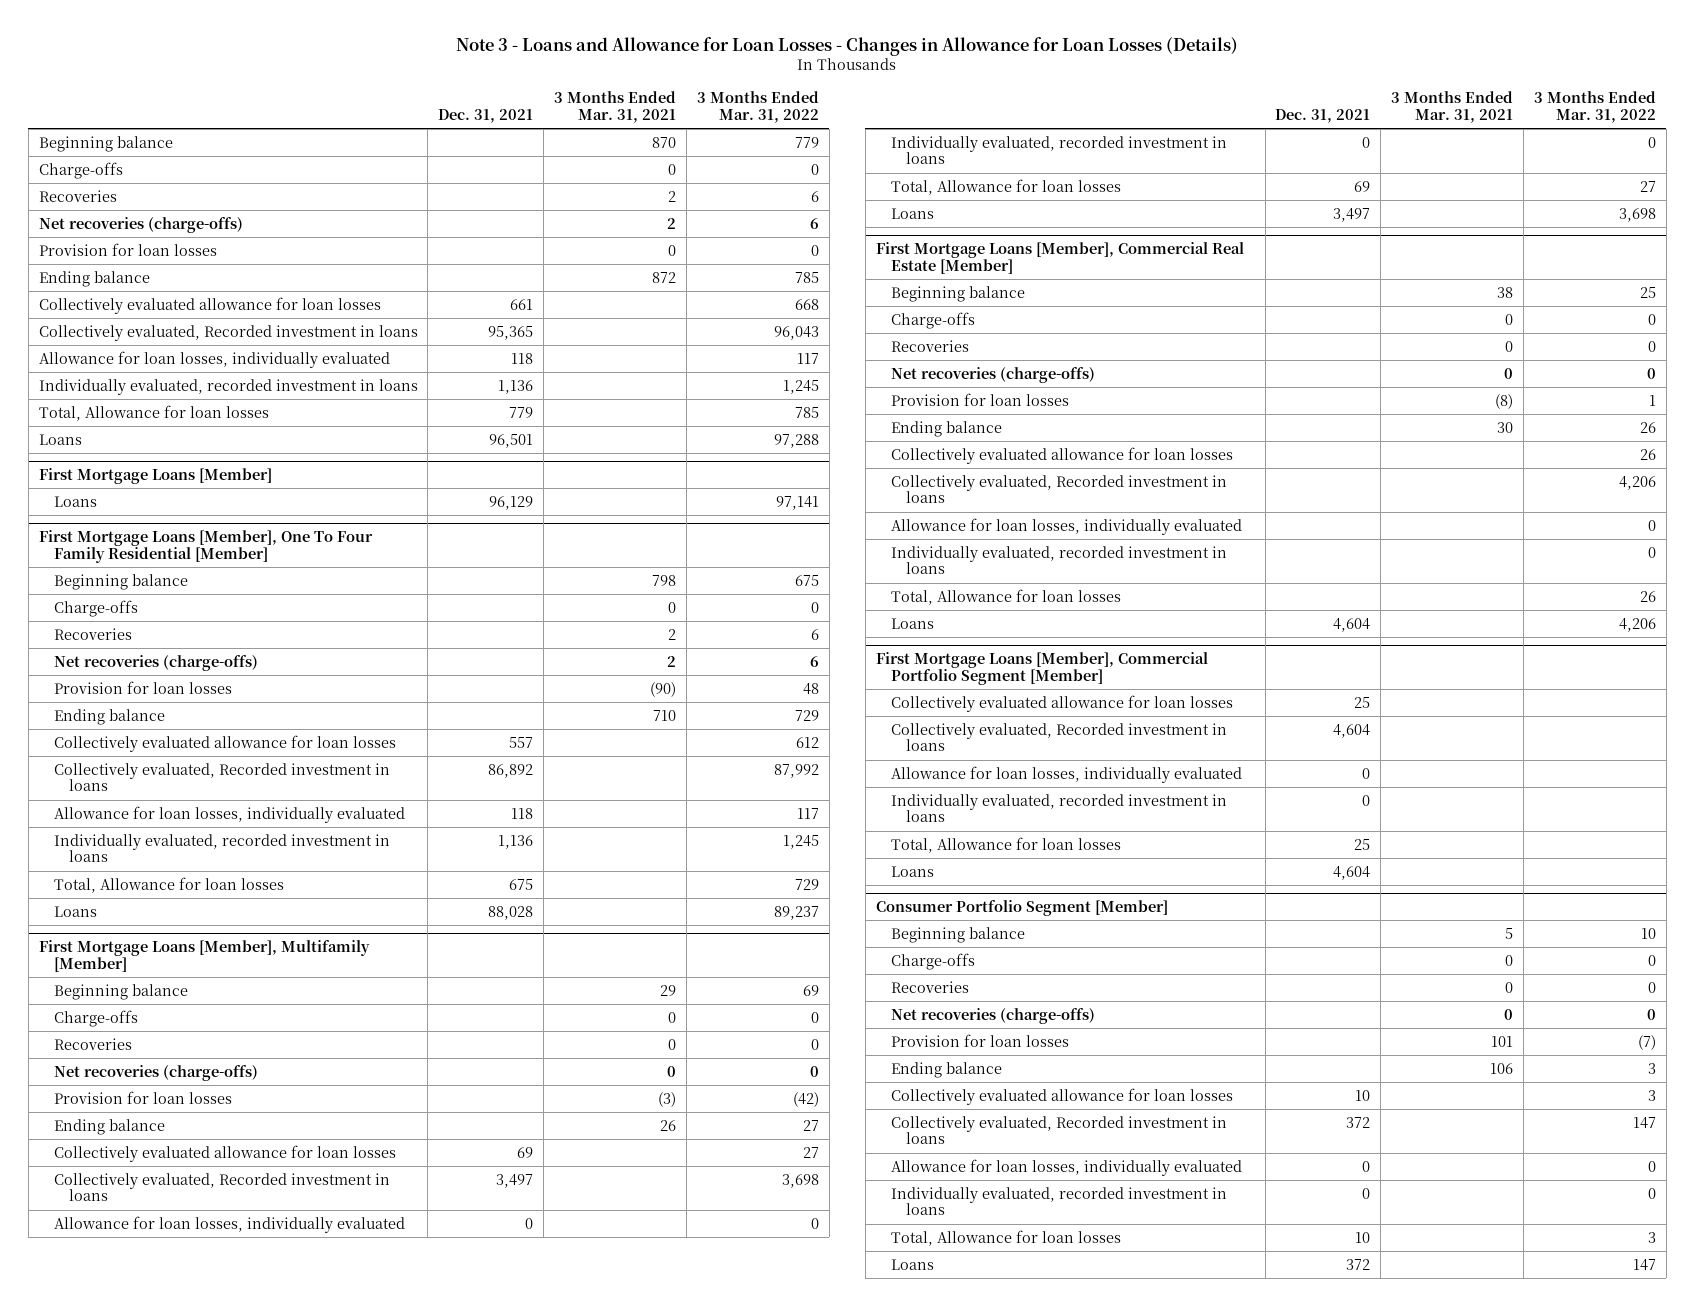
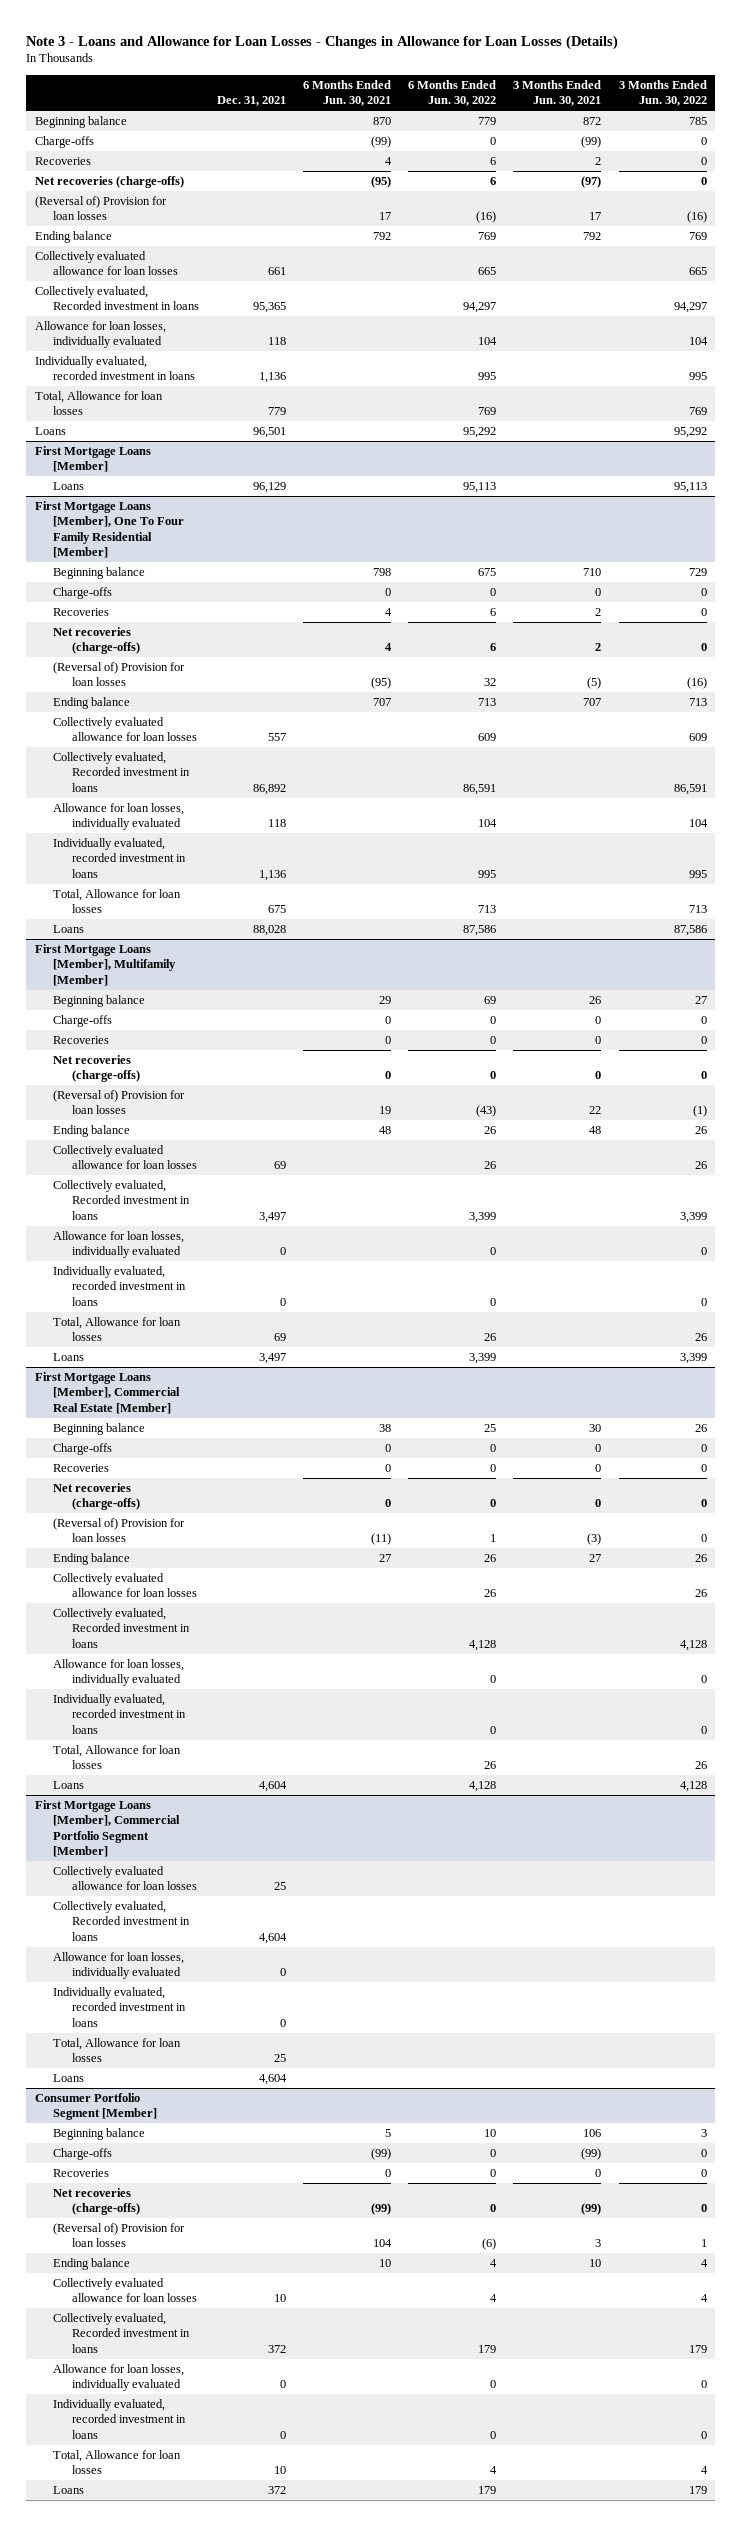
- | Dec. 31, 2021 | 3 Months Ended Mar. 31, 2021 | 3 Months Ended Mar. 31, 2022
+ | Dec. 31, 2021 | 6 Months Ended Jun. 30, 2021 | 6 Months Ended Jun. 30, 2022 | 3 Months Ended Jun. 30, 2021 | 3 Months Ended Jun. 30, 2022
- Provision for loan losses | | 0 | 0
+ (Reversal of) Provision for loan losses | | 17 | (16) | 17 | (16)
@ First Mortgage Loans [Member], One To Four Family Residential [Member]
- Provision for loan losses | | (90) | 48
+ (Reversal of) Provision for loan losses | | (95) | 32 | (5) | (16)
@ First Mortgage Loans [Member], Multifamily [Member]
- Provision for loan losses | | (3) | (42)
+ (Reversal of) Provision for loan losses | | 19 | (43) | 22 | (1)
@ First Mortgage Loans [Member], Commercial Real Estate [Member]
- Provision for loan losses | | (8) | 1
+ (Reversal of) Provision for loan losses | | (11) | 1 | (3) | 0
@ Consumer Portfolio Segment [Member]
- Provision for loan losses | | 101 | (7)
+ (Reversal of) Provision for loan losses | | 104 | (6) | 3 | 1

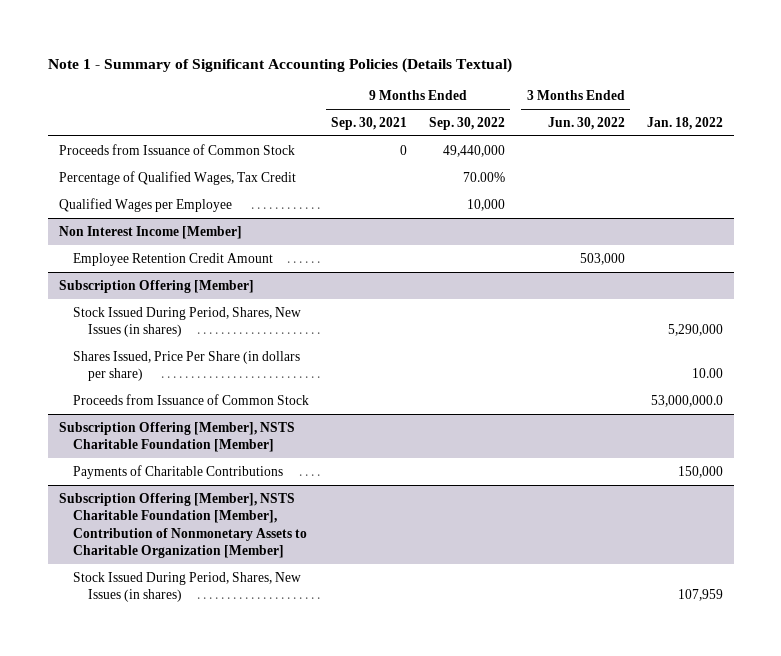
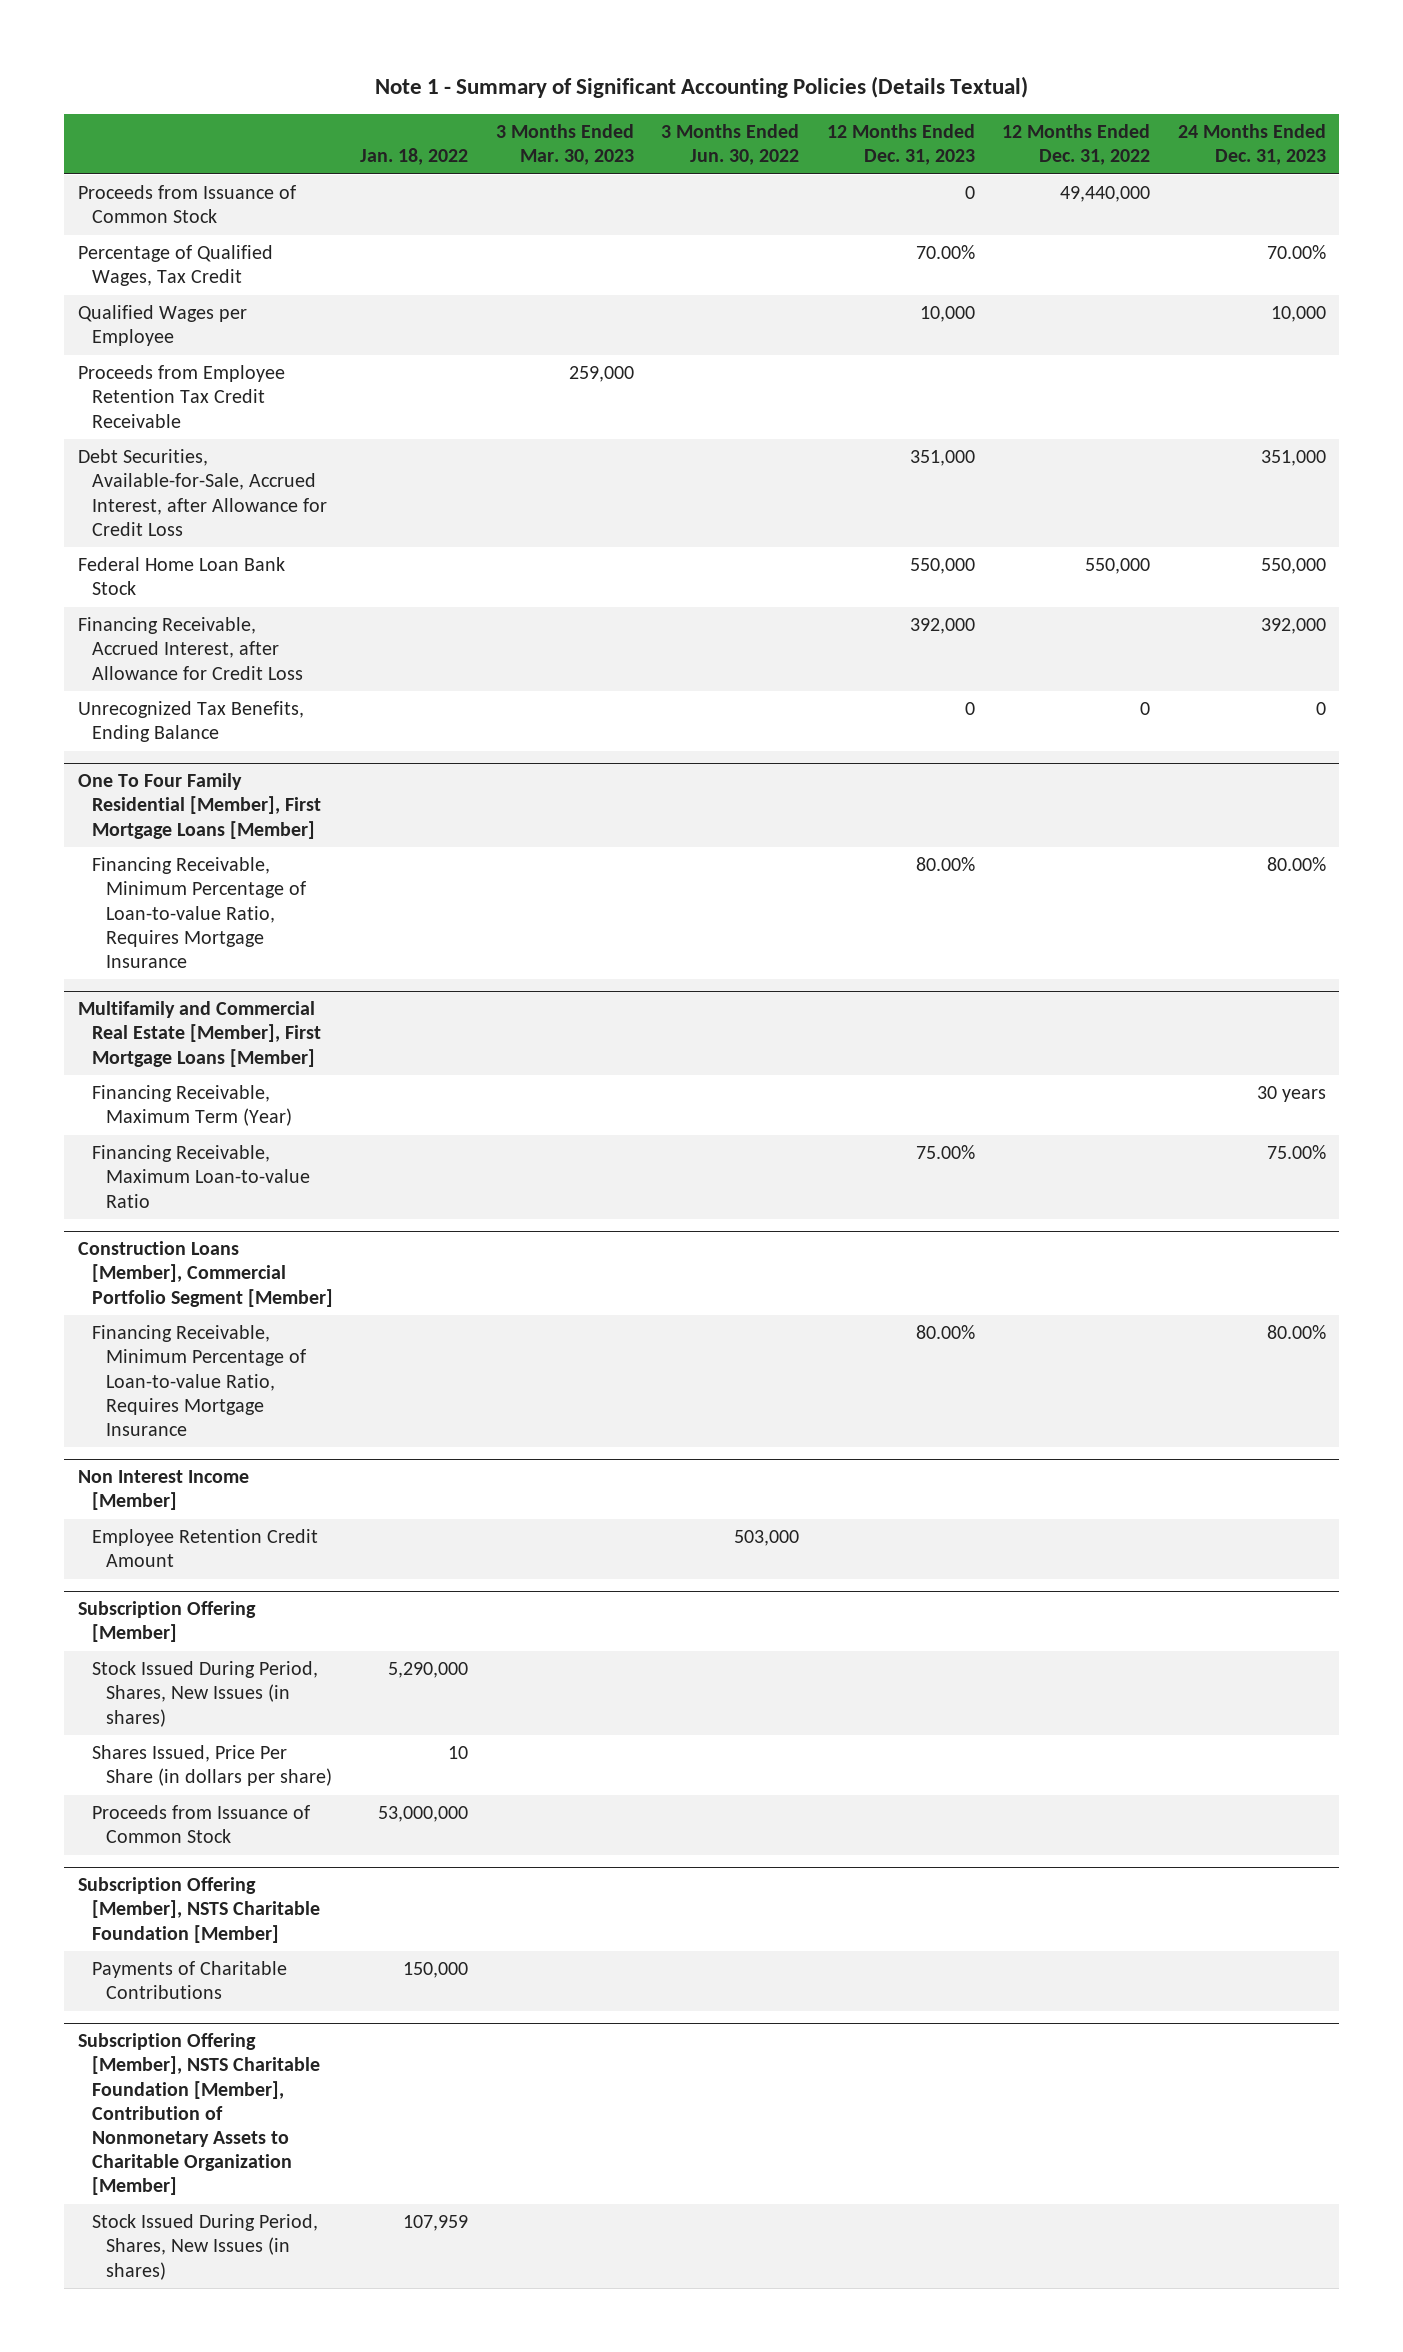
- | 9 Months Ended Sep. 30, 2021 | 9 Months Ended Sep. 30, 2022 | 3 Months Ended Jun. 30, 2022 | Jan. 18, 2022
+ | Jan. 18, 2022 | 3 Months Ended Mar. 30, 2023 | 3 Months Ended Jun. 30, 2022 | 12 Months Ended Dec. 31, 2023 | 12 Months Ended Dec. 31, 2022 | 24 Months Ended Dec. 31, 2023
+ Proceeds from Employee Retention Tax Credit Receivable | | 259,000 | | | |
+ Debt Securities, Available-for-Sale, Accrued Interest, after Allowance for Credit Loss | | | | 351,000 | | 351,000
+ Federal Home Loan Bank Stock | | | | 550,000 | 550,000 | 550,000
+ Financing Receivable, Accrued Interest, after Allowance for Credit Loss | | | | 392,000 | | 392,000
+ Unrecognized Tax Benefits, Ending Balance | | | | 0 | 0 | 0
+ One To Four Family Residential [Member], First Mortgage Loans [Member]
+ Financing Receivable, Minimum Percentage of Loan-to-value Ratio, Requires Mortgage Insurance | | | | 80.00% | | 80.00%
+ Multifamily and Commercial Real Estate [Member], First Mortgage Loans [Member]
+ Financing Receivable, Maximum Term (Year) | | | | | | 30 years
+ Financing Receivable, Maximum Loan-to-value Ratio | | | | 75.00% | | 75.00%
+ Construction Loans [Member], Commercial Portfolio Segment [Member]
+ Financing Receivable, Minimum Percentage of Loan-to-value Ratio, Requires Mortgage Insurance | | | | 80.00% | | 80.00%
@ Subscription Offering [Member]
- Shares Issued, Price Per Share (in dollars per share) | | | | 10.00
- Proceeds from Issuance of Common Stock | | | | 53,000,000.0
+ Shares Issued, Price Per Share (in dollars per share) | 10 | | | | |
+ Proceeds from Issuance of Common Stock | 53,000,000 | | | | |

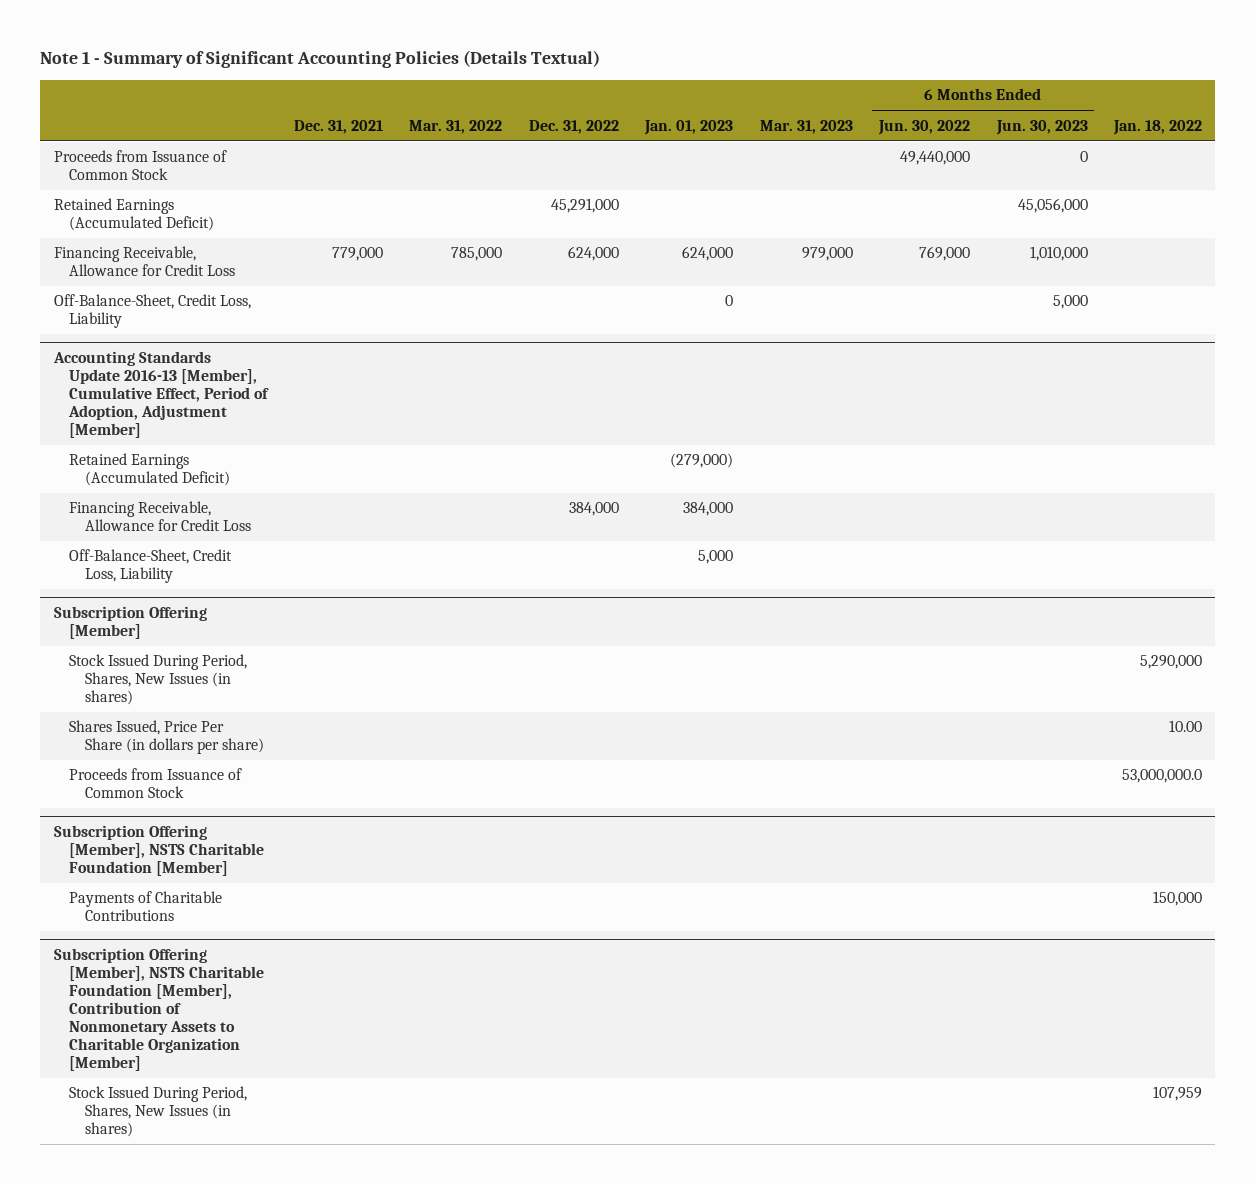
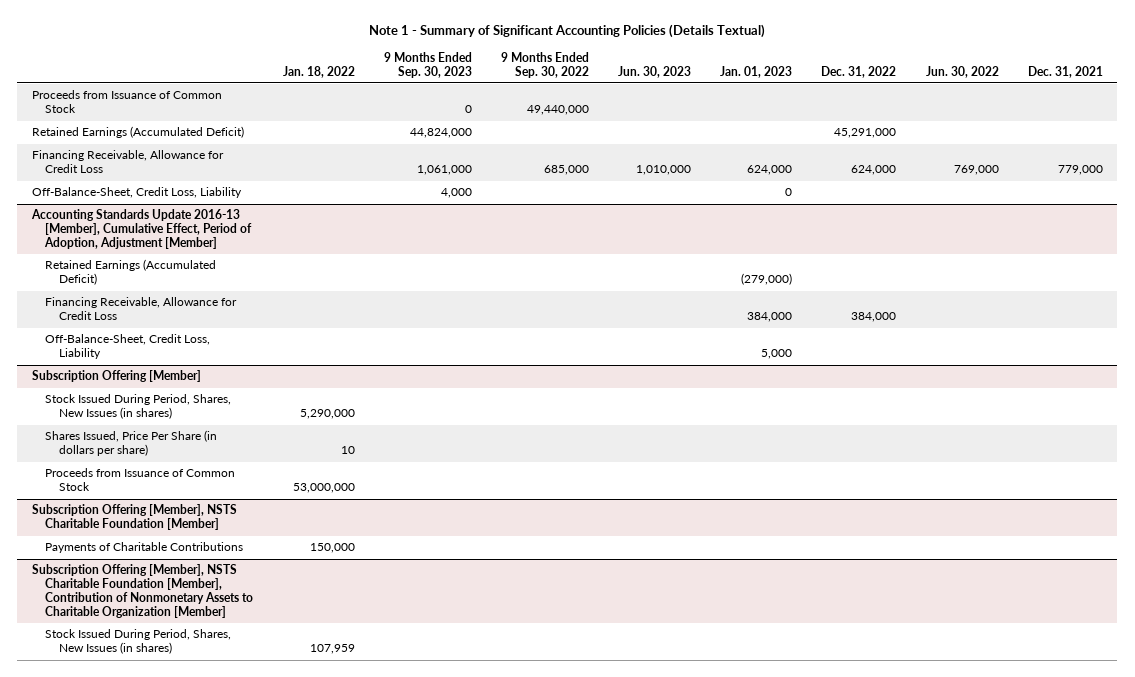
- | Dec. 31, 2021 | Mar. 31, 2022 | Dec. 31, 2022 | Jan. 01, 2023 | Mar. 31, 2023 | 6 Months Ended Jun. 30, 2022 | 6 Months Ended Jun. 30, 2023 | Jan. 18, 2022
+ | Jan. 18, 2022 | 9 Months Ended Sep. 30, 2023 | 9 Months Ended Sep. 30, 2022 | Jun. 30, 2023 | Jan. 01, 2023 | Dec. 31, 2022 | Jun. 30, 2022 | Dec. 31, 2021
@ Subscription Offering [Member]
- Shares Issued, Price Per Share (in dollars per share) | | | | | | | | 10.00
- Proceeds from Issuance of Common Stock | | | | | | | | 53,000,000.0
+ Shares Issued, Price Per Share (in dollars per share) | 10 | | | | | | |
+ Proceeds from Issuance of Common Stock | 53,000,000 | | | | | | |

